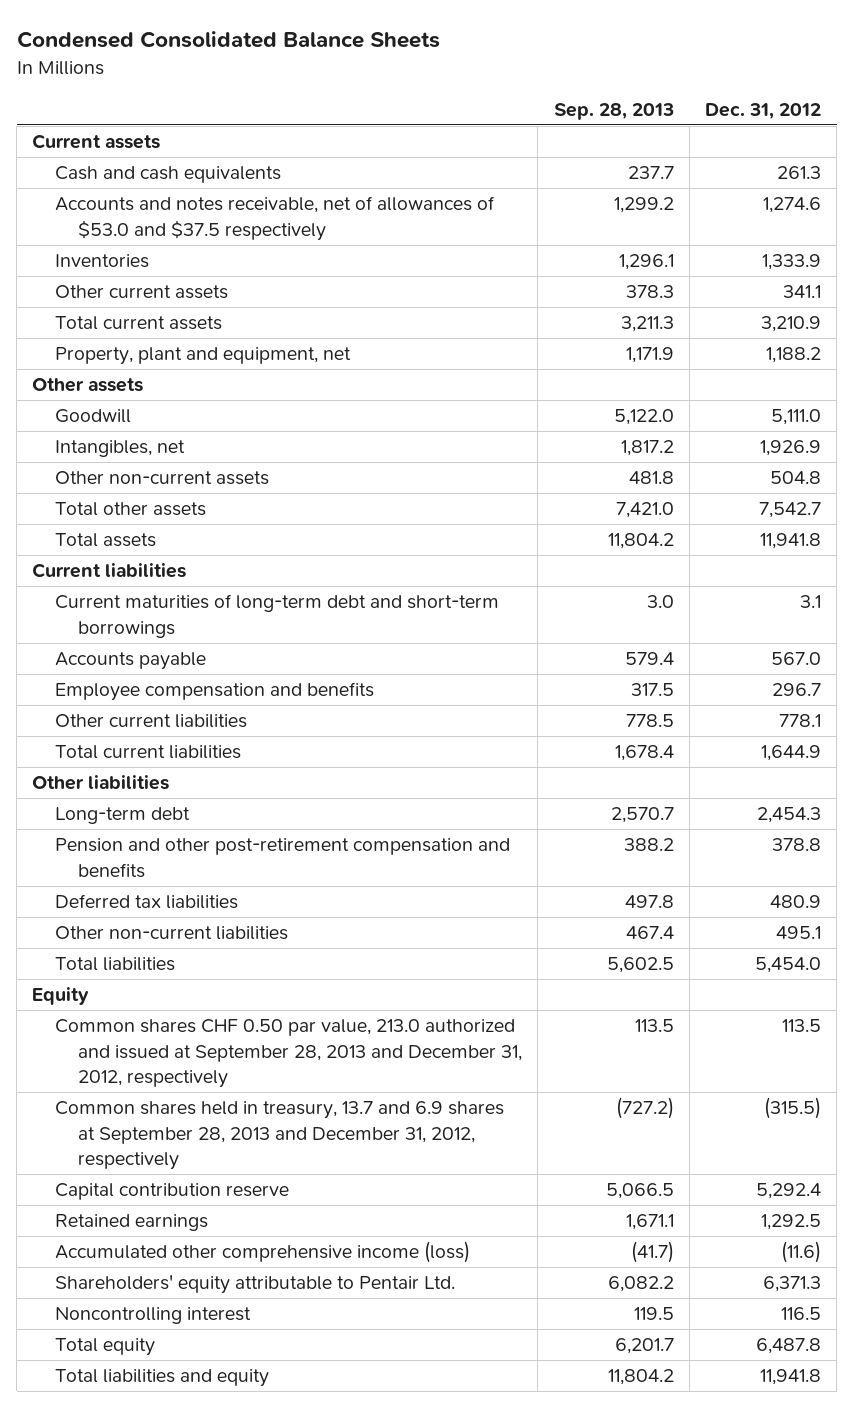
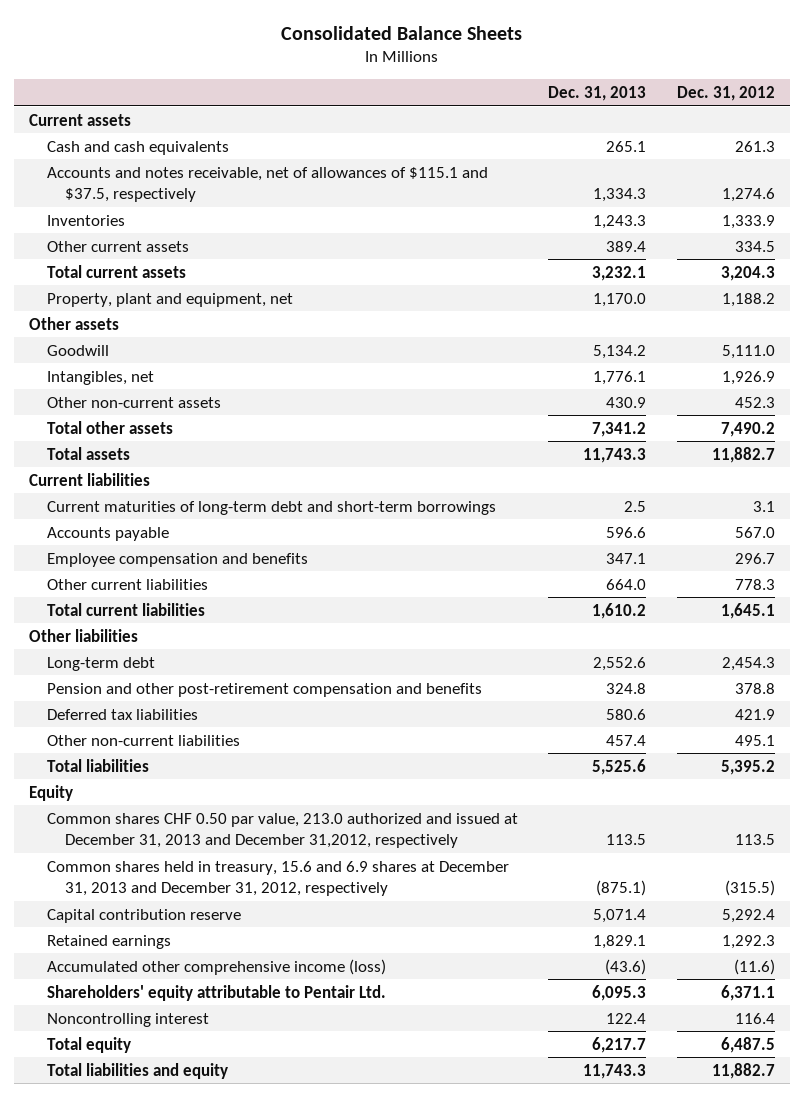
- Condensed Consolidated Balance Sheets
+ Consolidated Balance Sheets
- | Sep. 28, 2013 | Dec. 31, 2012
+ | Dec. 31, 2013 | Dec. 31, 2012
- Accounts and notes receivable, net of allowances of $53.0 and $37.5 respectively | 1,299.2 | 1,274.6
+ Accounts and notes receivable, net of allowances of $115.1 and $37.5, respectively | 1,334.3 | 1,274.6
- Other current assets | 378.3 | 341.1
- Total current assets | 3,211.3 | 3,210.9
+ Other current assets | 389.4 | 334.5
+ Total current assets | 3,232.1 | 3,204.3
- Other non-current assets | 481.8 | 504.8
- Total other assets | 7,421.0 | 7,542.7
- Total assets | 11,804.2 | 11,941.8
+ Other non-current assets | 430.9 | 452.3
+ Total other assets | 7,341.2 | 7,490.2
+ Total assets | 11,743.3 | 11,882.7
- Other current liabilities | 778.5 | 778.1
- Total current liabilities | 1,678.4 | 1,644.9
+ Other current liabilities | 664.0 | 778.3
+ Total current liabilities | 1,610.2 | 1,645.1
- Deferred tax liabilities | 497.8 | 480.9
+ Deferred tax liabilities | 580.6 | 421.9
- Total liabilities | 5,602.5 | 5,454.0
+ Total liabilities | 5,525.6 | 5,395.2
- Common shares CHF 0.50 par value, 213.0 authorized and issued at September 28, 2013 and December 31, 2012, respectively | 113.5 | 113.5
- Common shares held in treasury, 13.7 and 6.9 shares at September 28, 2013 and December 31, 2012, respectively | (727.2) | (315.5)
+ Common shares CHF 0.50 par value, 213.0 authorized and issued at December 31, 2013 and December 31,2012, respectively | 113.5 | 113.5
+ Common shares held in treasury, 15.6 and 6.9 shares at December 31, 2013 and December 31, 2012, respectively | (875.1) | (315.5)
- Retained earnings | 1,671.1 | 1,292.5
+ Retained earnings | 1,829.1 | 1,292.3
- Shareholders' equity attributable to Pentair Ltd. | 6,082.2 | 6,371.3
- Noncontrolling interest | 119.5 | 116.5
- Total equity | 6,201.7 | 6,487.8
- Total liabilities and equity | 11,804.2 | 11,941.8
+ Shareholders' equity attributable to Pentair Ltd. | 6,095.3 | 6,371.1
+ Noncontrolling interest | 122.4 | 116.4
+ Total equity | 6,217.7 | 6,487.5
+ Total liabilities and equity | 11,743.3 | 11,882.7

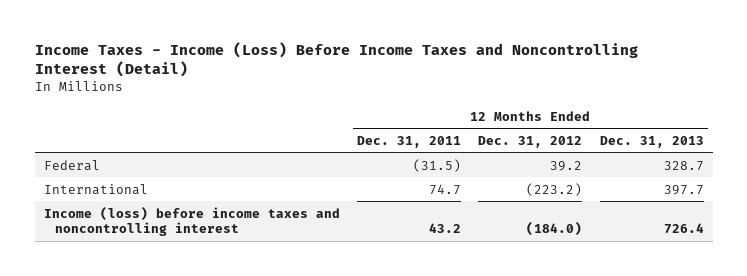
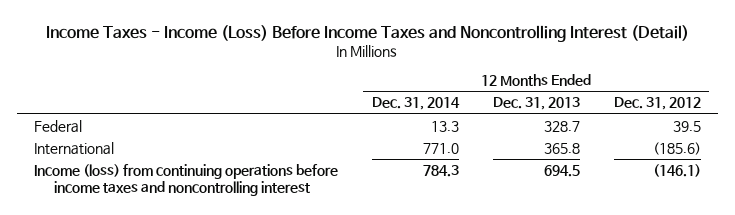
- | 12 Months Ended Dec. 31, 2011 | 12 Months Ended Dec. 31, 2012 | 12 Months Ended Dec. 31, 2013
+ | 12 Months Ended Dec. 31, 2014 | 12 Months Ended Dec. 31, 2013 | 12 Months Ended Dec. 31, 2012
- Federal | (31.5) | 39.2 | 328.7
- International | 74.7 | (223.2) | 397.7
- Income (loss) before income taxes and noncontrolling interest | 43.2 | (184.0) | 726.4
+ Federal | 13.3 | 328.7 | 39.5
+ International | 771.0 | 365.8 | (185.6)
+ Income (loss) from continuing operations before income taxes and noncontrolling interest | 784.3 | 694.5 | (146.1)

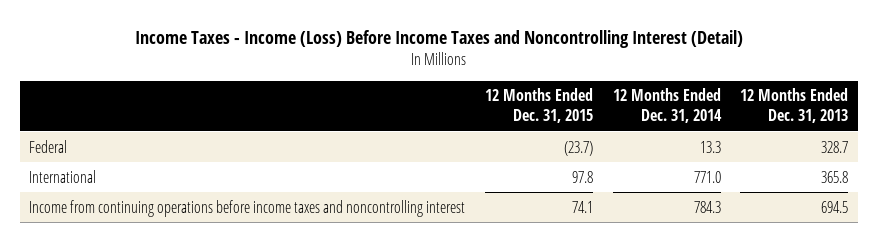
- | 12 Months Ended Dec. 31, 2014 | 12 Months Ended Dec. 31, 2013 | 12 Months Ended Dec. 31, 2012
+ | 12 Months Ended Dec. 31, 2015 | 12 Months Ended Dec. 31, 2014 | 12 Months Ended Dec. 31, 2013
- Income (loss) from continuing operations before income taxes and noncontrolling interest | 784.3 | 694.5 | (146.1)
+ Income from continuing operations before income taxes and noncontrolling interest | 74.1 | 784.3 | 694.5

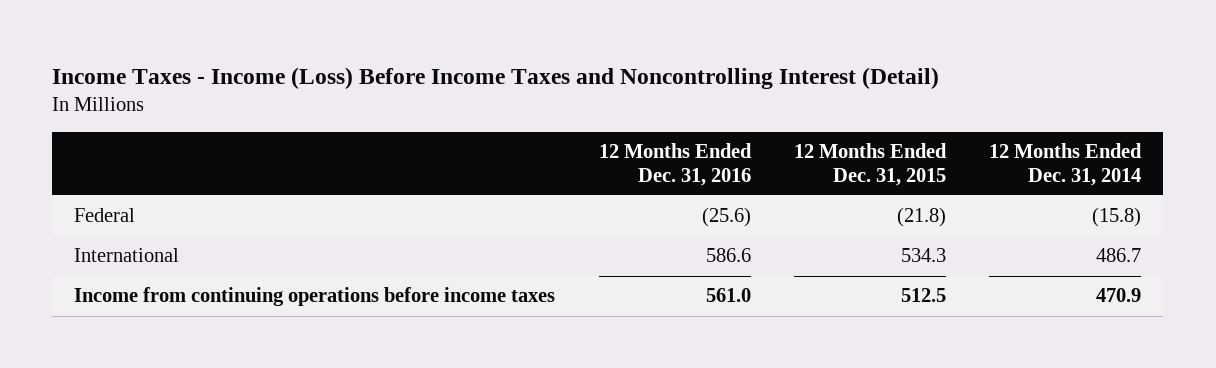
- | 12 Months Ended Dec. 31, 2015 | 12 Months Ended Dec. 31, 2014 | 12 Months Ended Dec. 31, 2013
+ | 12 Months Ended Dec. 31, 2016 | 12 Months Ended Dec. 31, 2015 | 12 Months Ended Dec. 31, 2014
- Federal | (23.7) | 13.3 | 328.7
- International | 97.8 | 771.0 | 365.8
- Income from continuing operations before income taxes and noncontrolling interest | 74.1 | 784.3 | 694.5
+ Federal | (25.6) | (21.8) | (15.8)
+ International | 586.6 | 534.3 | 486.7
+ Income from continuing operations before income taxes | 561.0 | 512.5 | 470.9

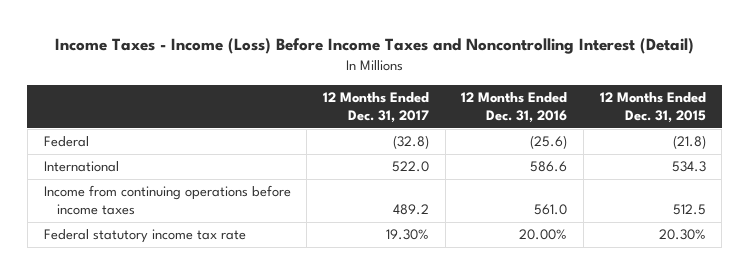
- | 12 Months Ended Dec. 31, 2016 | 12 Months Ended Dec. 31, 2015 | 12 Months Ended Dec. 31, 2014
+ | 12 Months Ended Dec. 31, 2017 | 12 Months Ended Dec. 31, 2016 | 12 Months Ended Dec. 31, 2015
+ Federal statutory income tax rate | 19.30% | 20.00% | 20.30%

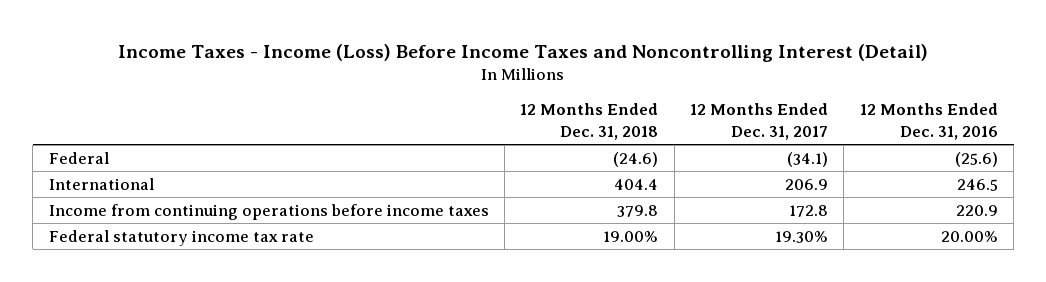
- | 12 Months Ended Dec. 31, 2017 | 12 Months Ended Dec. 31, 2016 | 12 Months Ended Dec. 31, 2015
+ | 12 Months Ended Dec. 31, 2018 | 12 Months Ended Dec. 31, 2017 | 12 Months Ended Dec. 31, 2016
- Federal | (32.8) | (25.6) | (21.8)
- International | 522.0 | 586.6 | 534.3
- Income from continuing operations before income taxes | 489.2 | 561.0 | 512.5
+ Federal | (24.6) | (34.1) | (25.6)
+ International | 404.4 | 206.9 | 246.5
+ Income from continuing operations before income taxes | 379.8 | 172.8 | 220.9

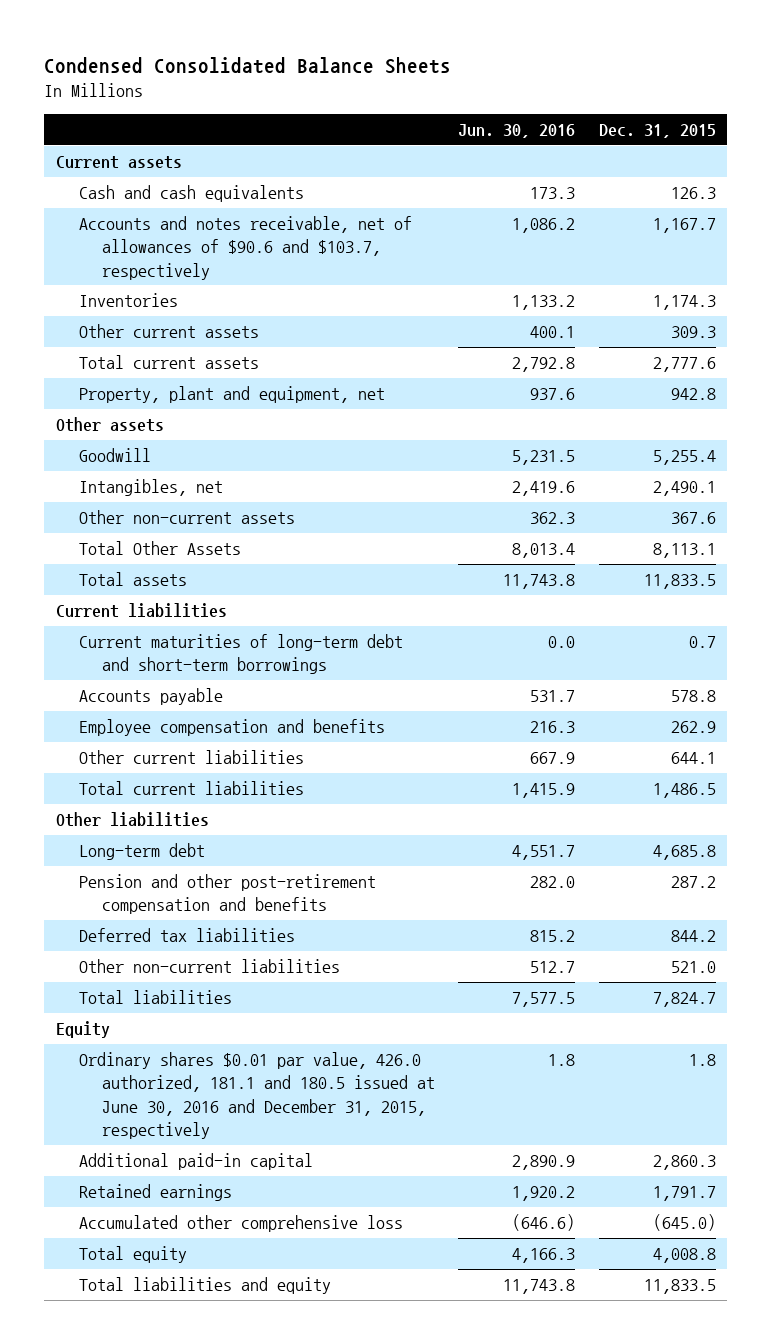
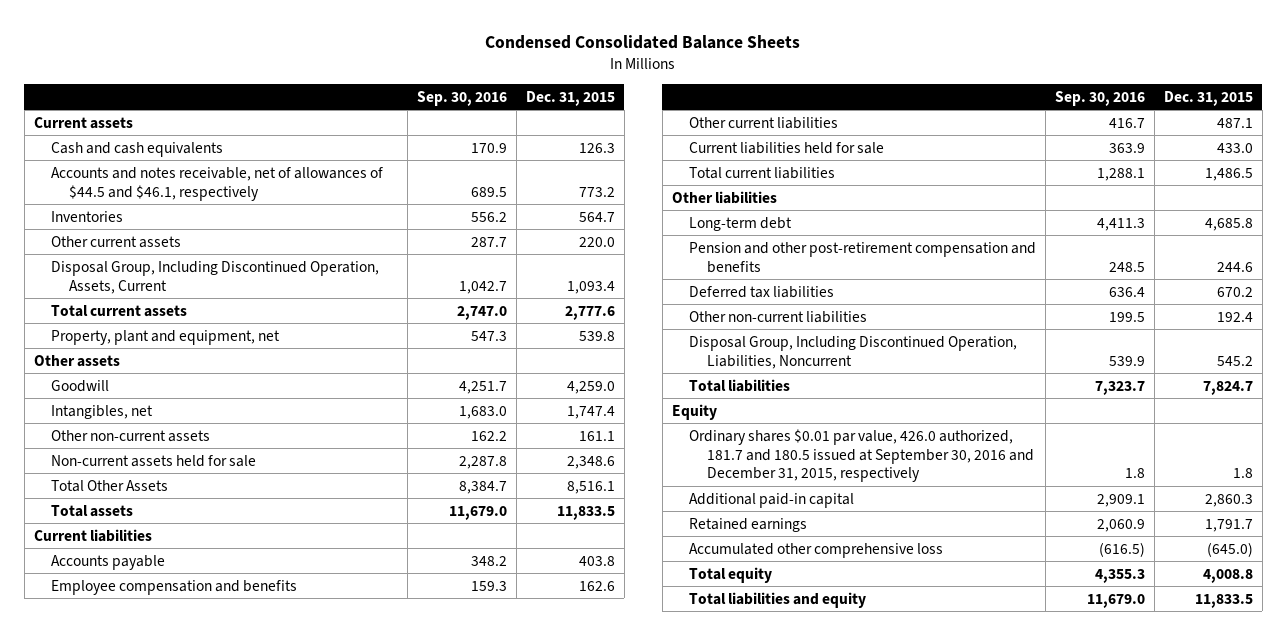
- | Jun. 30, 2016 | Dec. 31, 2015
+ | Sep. 30, 2016 | Dec. 31, 2015
- Accounts and notes receivable, net of allowances of $90.6 and $103.7, respectively | 1,086.2 | 1,167.7
- Inventories | 1,133.2 | 1,174.3
- Other current assets | 400.1 | 309.3
+ Accounts and notes receivable, net of allowances of $44.5 and $46.1, respectively | 689.5 | 773.2
+ Inventories | 556.2 | 564.7
+ Other current assets | 287.7 | 220.0
+ Disposal Group, Including Discontinued Operation, Assets, Current | 1,042.7 | 1,093.4
- Property, plant and equipment, net | 937.6 | 942.8
+ Property, plant and equipment, net | 547.3 | 539.8
- Goodwill | 5,231.5 | 5,255.4
- Intangibles, net | 2,419.6 | 2,490.1
- Other non-current assets | 362.3 | 367.6
- Total Other Assets | 8,013.4 | 8,113.1
+ Goodwill | 4,251.7 | 4,259.0
+ Intangibles, net | 1,683.0 | 1,747.4
+ Other non-current assets | 162.2 | 161.1
+ Non-current assets held for sale | 2,287.8 | 2,348.6
+ Total Other Assets | 8,384.7 | 8,516.1
- Current maturities of long-term debt and short-term borrowings | 0.0 | 0.7
- Accounts payable | 531.7 | 578.8
- Employee compensation and benefits | 216.3 | 262.9
- Other current liabilities | 667.9 | 644.1
+ Accounts payable | 348.2 | 403.8
+ Employee compensation and benefits | 159.3 | 162.6
+ Other current liabilities | 416.7 | 487.1
+ Current liabilities held for sale | 363.9 | 433.0
- Pension and other post-retirement compensation and benefits | 282.0 | 287.2
- Deferred tax liabilities | 815.2 | 844.2
- Other non-current liabilities | 512.7 | 521.0
+ Pension and other post-retirement compensation and benefits | 248.5 | 244.6
+ Deferred tax liabilities | 636.4 | 670.2
+ Other non-current liabilities | 199.5 | 192.4
+ Disposal Group, Including Discontinued Operation, Liabilities, Noncurrent | 539.9 | 545.2
- Ordinary shares $0.01 par value, 426.0 authorized, 181.1 and 180.5 issued at June 30, 2016 and December 31, 2015, respectively | 1.8 | 1.8
+ Ordinary shares $0.01 par value, 426.0 authorized, 181.7 and 180.5 issued at September 30, 2016 and December 31, 2015, respectively | 1.8 | 1.8

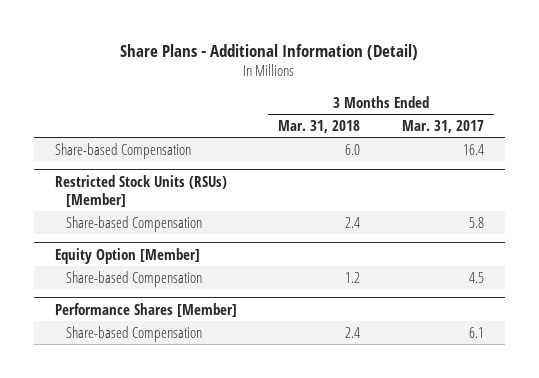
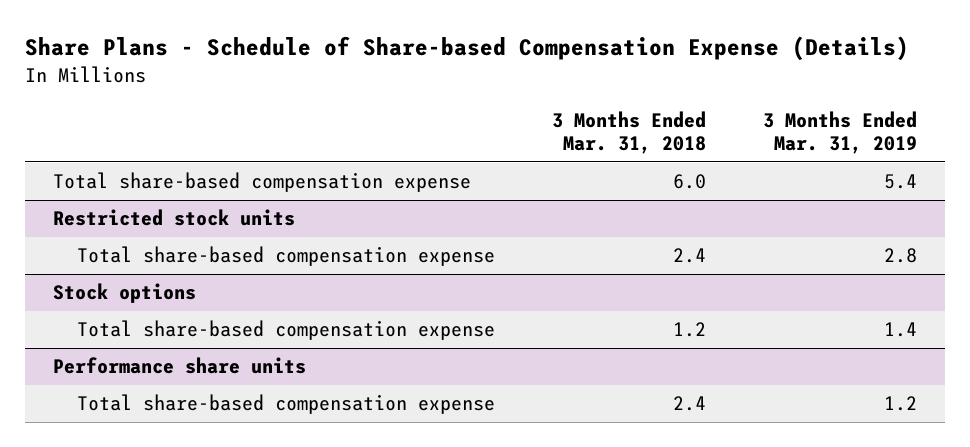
- Share Plans - Additional Information (Detail)
+ Share Plans - Schedule of Share-based Compensation Expense (Details)
- | 3 Months Ended Mar. 31, 2018 | 3 Months Ended Mar. 31, 2017
+ | 3 Months Ended Mar. 31, 2018 | 3 Months Ended Mar. 31, 2019
- Share-based Compensation | 6.0 | 16.4
- Restricted Stock Units (RSUs) [Member]
- Share-based Compensation | 2.4 | 5.8
- Equity Option [Member]
- Share-based Compensation | 1.2 | 4.5
- Performance Shares [Member]
- Share-based Compensation | 2.4 | 6.1
+ Total share-based compensation expense | 6.0 | 5.4
+ Restricted stock units
+ Total share-based compensation expense | 2.4 | 2.8
+ Stock options
+ Total share-based compensation expense | 1.2 | 1.4
+ Performance share units
+ Total share-based compensation expense | 2.4 | 1.2

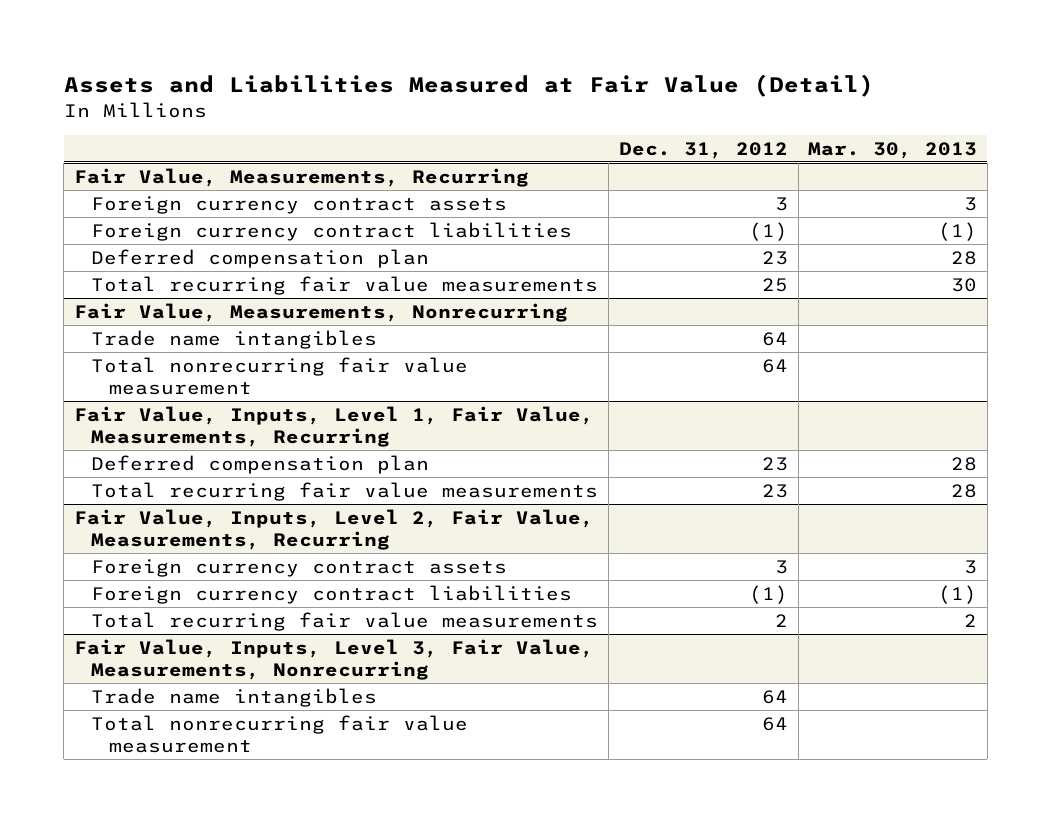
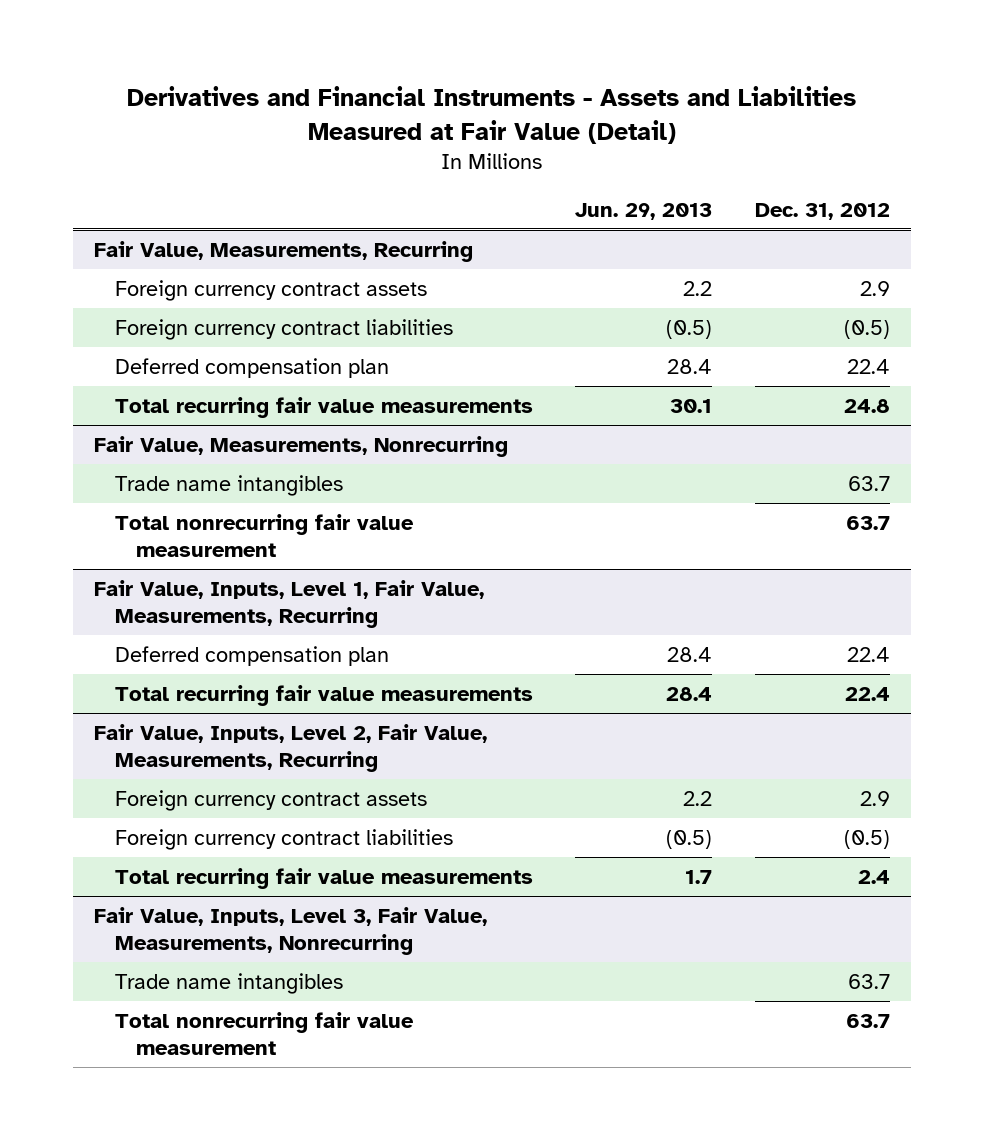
- Assets and Liabilities Measured at Fair Value (Detail)
+ Derivatives and Financial Instruments - Assets and Liabilities Measured at Fair Value (Detail)
- | Dec. 31, 2012 | Mar. 30, 2013
+ | Jun. 29, 2013 | Dec. 31, 2012
@ Fair Value, Measurements, Recurring
- Foreign currency contract assets | 3 | 3
- Foreign currency contract liabilities | (1) | (1)
- Deferred compensation plan | 23 | 28
- Total recurring fair value measurements | 25 | 30
+ Foreign currency contract assets | 2.2 | 2.9
+ Foreign currency contract liabilities | (0.5) | (0.5)
+ Deferred compensation plan | 28.4 | 22.4
+ Total recurring fair value measurements | 30.1 | 24.8
@ Fair Value, Measurements, Nonrecurring
- Trade name intangibles | 64 |
- Total nonrecurring fair value measurement | 64 |
+ Trade name intangibles | | 63.7
+ Total nonrecurring fair value measurement | | 63.7
@ Fair Value, Inputs, Level 1, Fair Value, Measurements, Recurring
- Deferred compensation plan | 23 | 28
- Total recurring fair value measurements | 23 | 28
+ Deferred compensation plan | 28.4 | 22.4
+ Total recurring fair value measurements | 28.4 | 22.4
@ Fair Value, Inputs, Level 2, Fair Value, Measurements, Recurring
- Foreign currency contract assets | 3 | 3
- Foreign currency contract liabilities | (1) | (1)
- Total recurring fair value measurements | 2 | 2
+ Foreign currency contract assets | 2.2 | 2.9
+ Foreign currency contract liabilities | (0.5) | (0.5)
+ Total recurring fair value measurements | 1.7 | 2.4
@ Fair Value, Inputs, Level 3, Fair Value, Measurements, Nonrecurring
- Trade name intangibles | 64 |
- Total nonrecurring fair value measurement | 64 |
+ Trade name intangibles | | 63.7
+ Total nonrecurring fair value measurement | | 63.7

